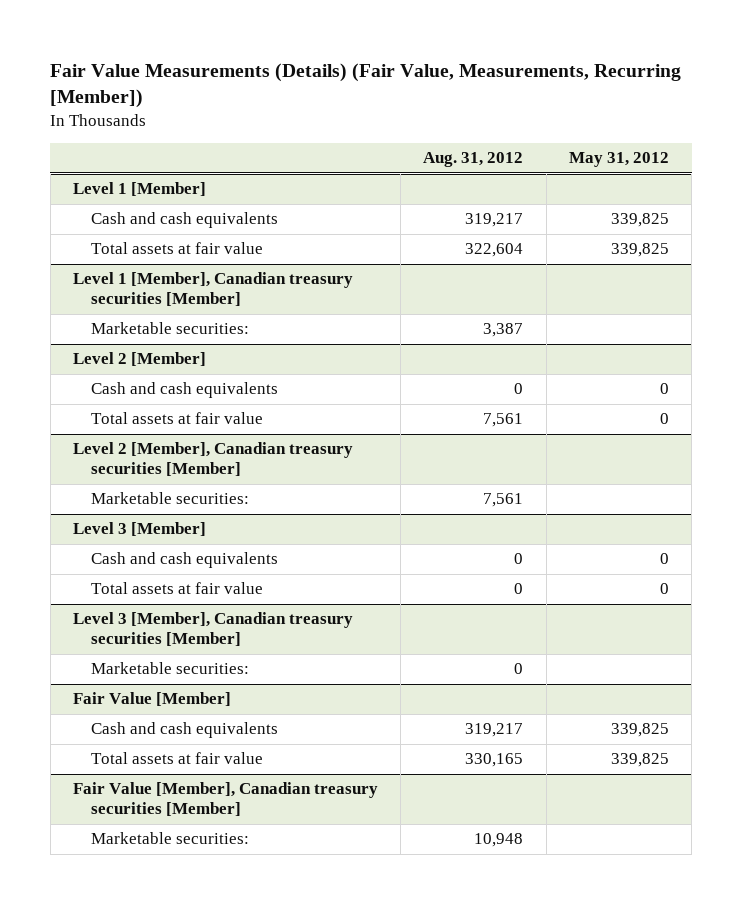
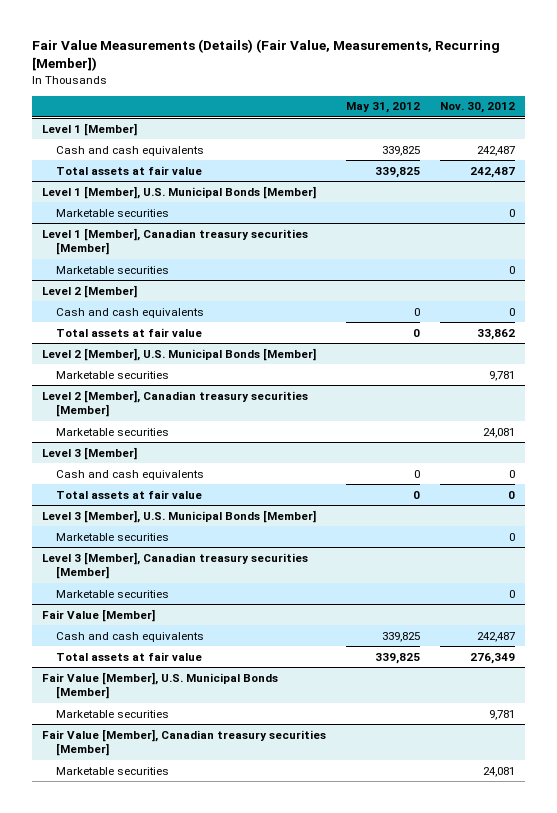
- | Aug. 31, 2012 | May 31, 2012
+ | May 31, 2012 | Nov. 30, 2012
+ Level 1 [Member], U.S. Municipal Bonds [Member]
+ Marketable securities | | 0
@ Level 1 [Member], Canadian treasury securities [Member]
- Marketable securities: | 3,387 |
+ Marketable securities | | 0
+ Level 2 [Member], U.S. Municipal Bonds [Member]
+ Marketable securities | | 9,781
@ Level 2 [Member], Canadian treasury securities [Member]
- Marketable securities: | 7,561 |
+ Marketable securities | | 24,081
+ Level 3 [Member], U.S. Municipal Bonds [Member]
+ Marketable securities | | 0
@ Level 3 [Member], Canadian treasury securities [Member]
- Marketable securities: | 0 |
+ Marketable securities | | 0
+ Fair Value [Member], U.S. Municipal Bonds [Member]
+ Marketable securities | | 9,781
@ Fair Value [Member], Canadian treasury securities [Member]
- Marketable securities: | 10,948 |
+ Marketable securities | | 24,081

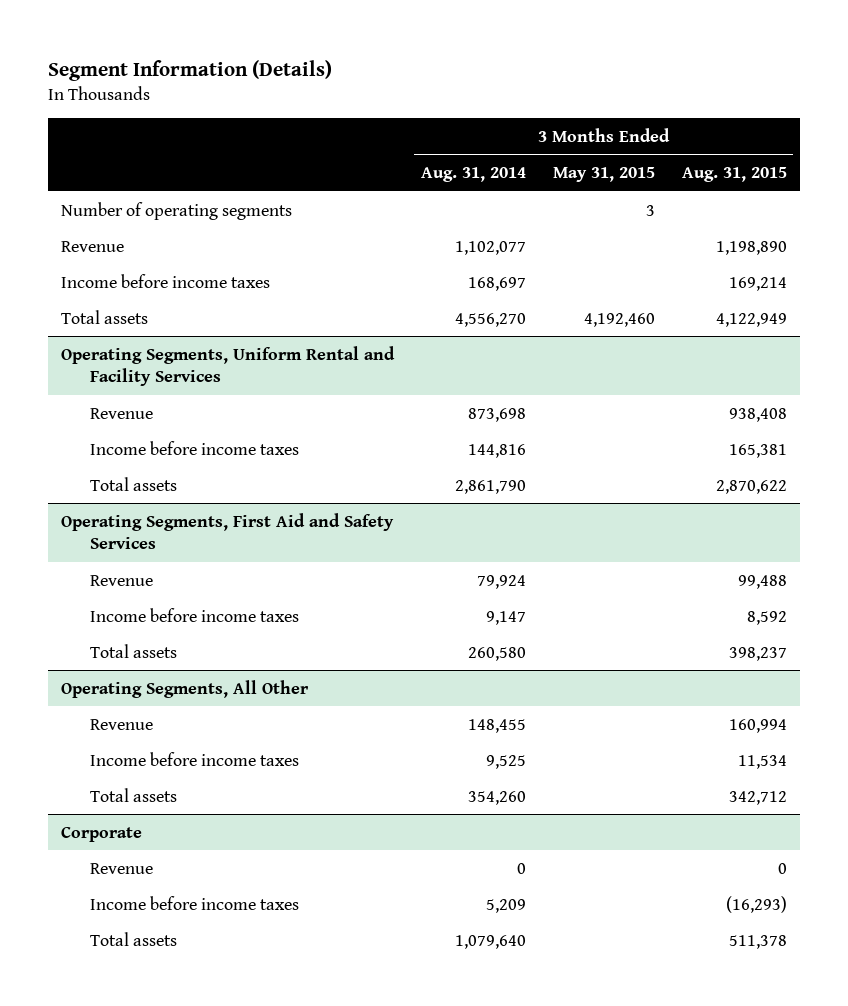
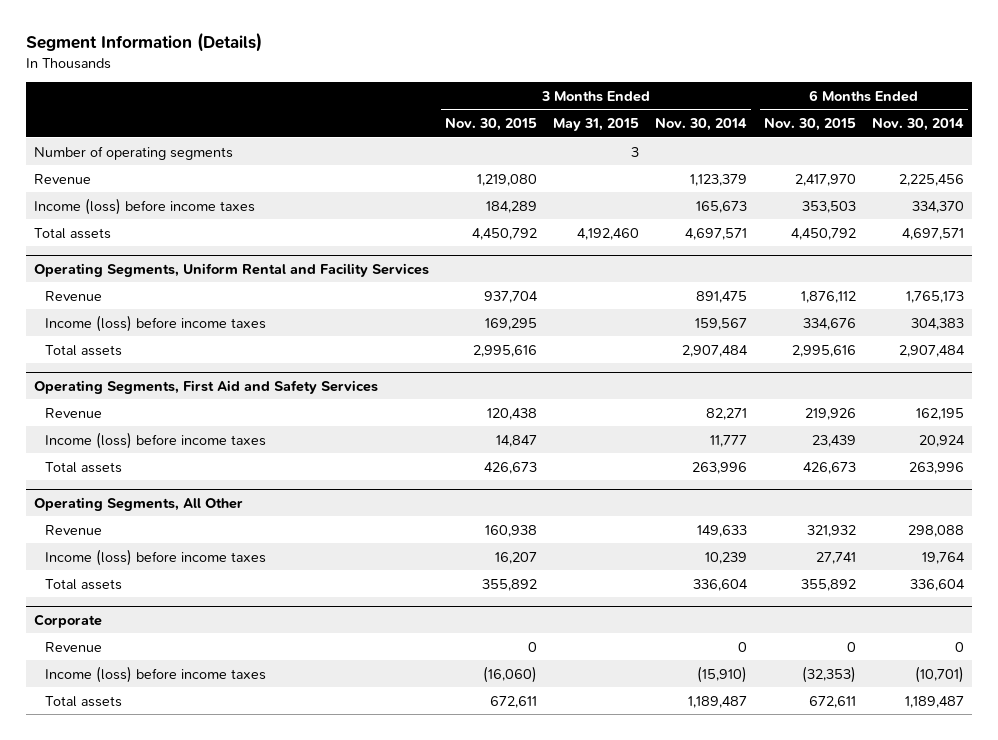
- | 3 Months Ended Aug. 31, 2014 | 3 Months Ended May 31, 2015 | 3 Months Ended Aug. 31, 2015
+ | 3 Months Ended Nov. 30, 2015 | 3 Months Ended May 31, 2015 | 3 Months Ended Nov. 30, 2014 | 6 Months Ended Nov. 30, 2015 | 6 Months Ended Nov. 30, 2014
- Income before income taxes | 168,697 | | 169,214
+ Income (loss) before income taxes | 184,289 | | 165,673 | 353,503 | 334,370
@ Operating Segments, Uniform Rental and Facility Services
- Income before income taxes | 144,816 | | 165,381
+ Income (loss) before income taxes | 169,295 | | 159,567 | 334,676 | 304,383
@ Operating Segments, First Aid and Safety Services
- Income before income taxes | 9,147 | | 8,592
+ Income (loss) before income taxes | 14,847 | | 11,777 | 23,439 | 20,924
@ Operating Segments, All Other
- Income before income taxes | 9,525 | | 11,534
+ Income (loss) before income taxes | 16,207 | | 10,239 | 27,741 | 19,764
@ Corporate
- Income before income taxes | 5,209 | | (16,293)
+ Income (loss) before income taxes | (16,060) | | (15,910) | (32,353) | (10,701)

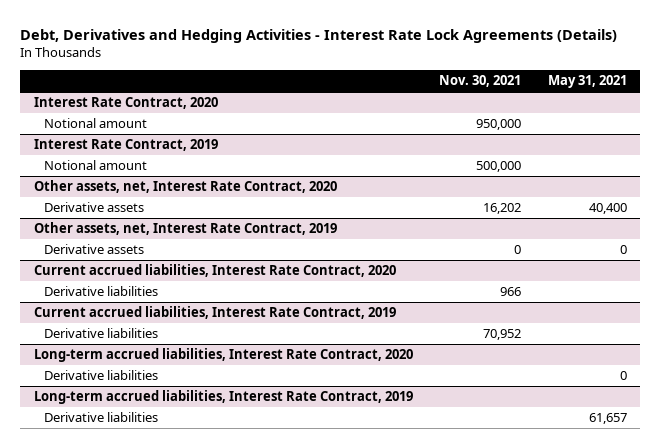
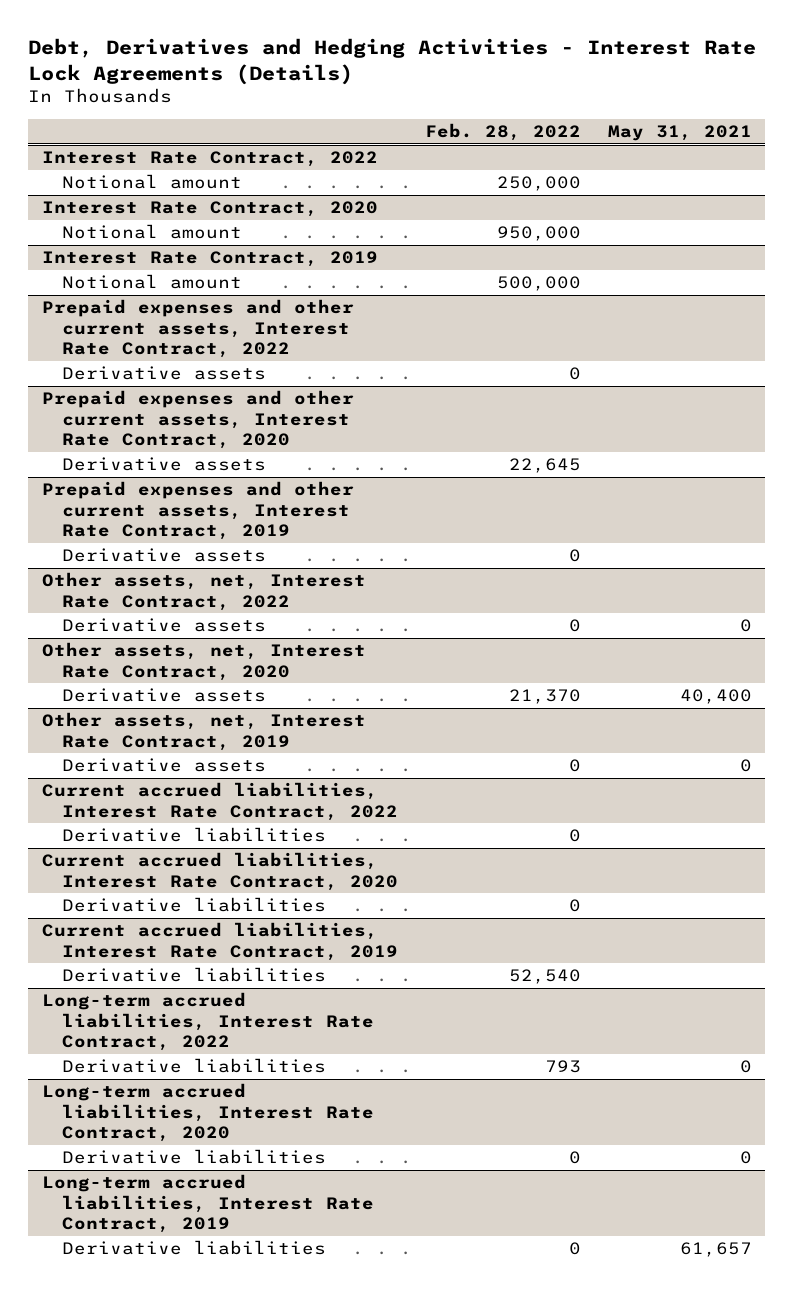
- | Nov. 30, 2021 | May 31, 2021
+ | Feb. 28, 2022 | May 31, 2021
+ Interest Rate Contract, 2022
+ Notional amount | 250,000 |
+ Prepaid expenses and other current assets, Interest Rate Contract, 2022
+ Derivative assets | 0 |
+ Prepaid expenses and other current assets, Interest Rate Contract, 2020
+ Derivative assets | 22,645 |
+ Prepaid expenses and other current assets, Interest Rate Contract, 2019
+ Derivative assets | 0 |
+ Other assets, net, Interest Rate Contract, 2022
+ Derivative assets | 0 | 0
+ Current accrued liabilities, Interest Rate Contract, 2022
+ Derivative liabilities | 0 |
+ Long-term accrued liabilities, Interest Rate Contract, 2022
+ Derivative liabilities | 793 | 0

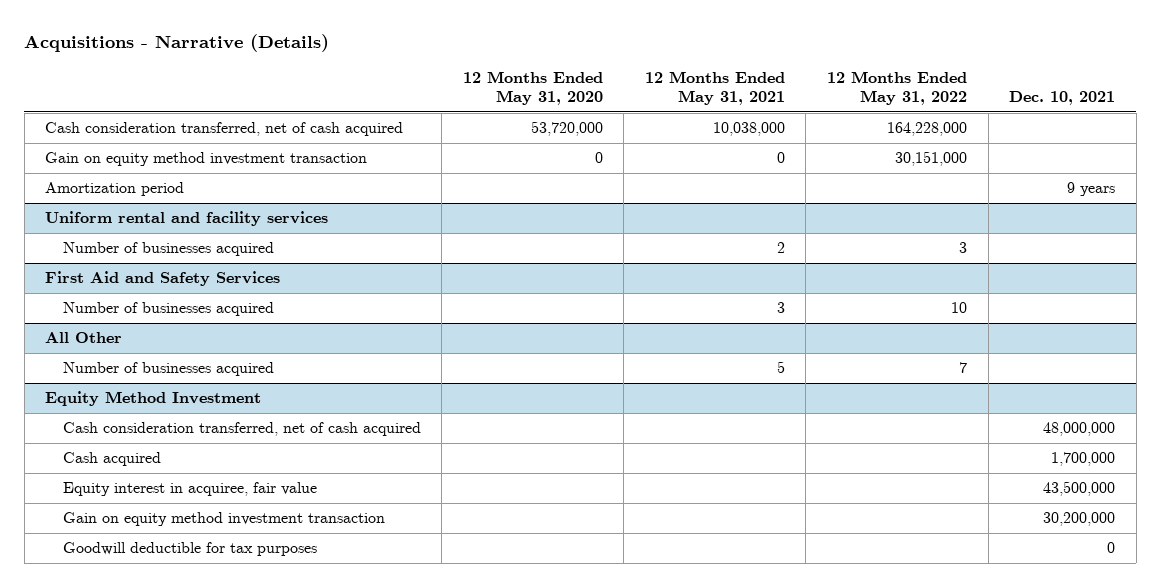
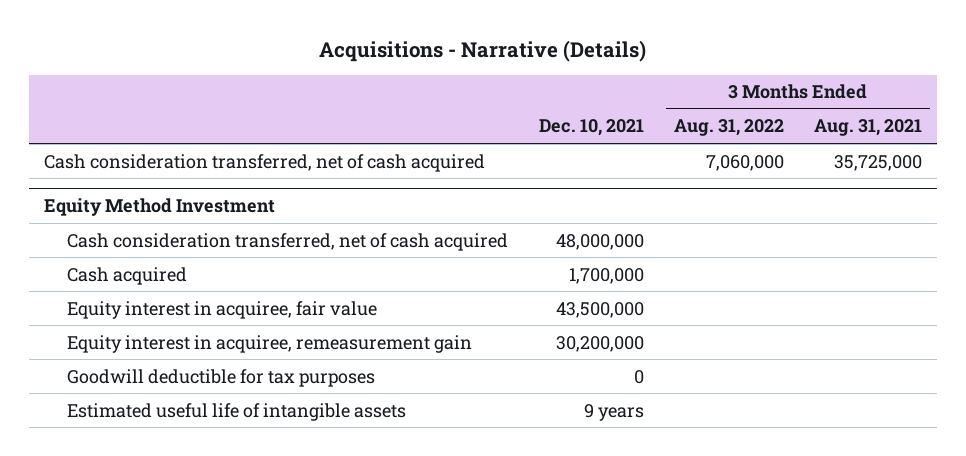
- | 12 Months Ended May 31, 2020 | 12 Months Ended May 31, 2021 | 12 Months Ended May 31, 2022 | Dec. 10, 2021
+ | Dec. 10, 2021 | 3 Months Ended Aug. 31, 2022 | 3 Months Ended Aug. 31, 2021
- Gain on equity method investment transaction | 0 | 0 | 30,151,000 |
- Amortization period | | | | 9 years
- Uniform rental and facility services
- Number of businesses acquired | | 2 | 3 |
- First Aid and Safety Services
- Number of businesses acquired | | 3 | 10 |
- All Other
- Number of businesses acquired | | 5 | 7 |
@ Equity Method Investment
- Gain on equity method investment transaction | | | | 30,200,000
+ Equity interest in acquiree, remeasurement gain | 30,200,000 | |
+ Estimated useful life of intangible assets | 9 years | |

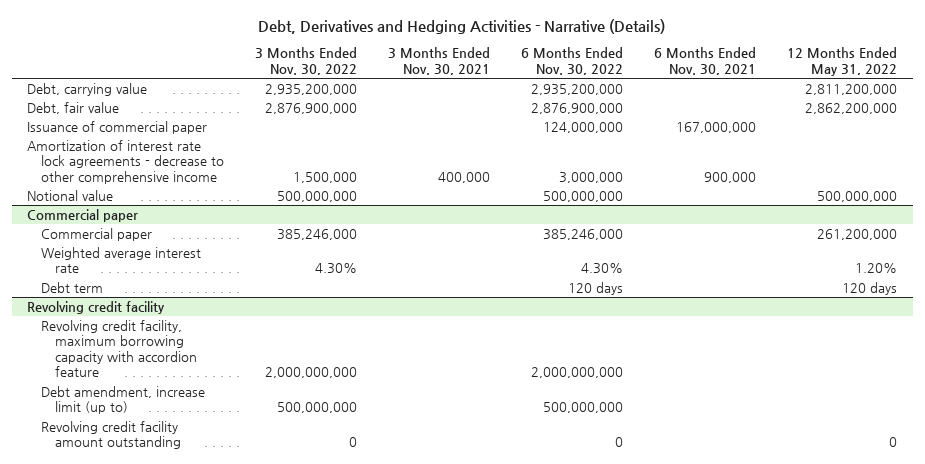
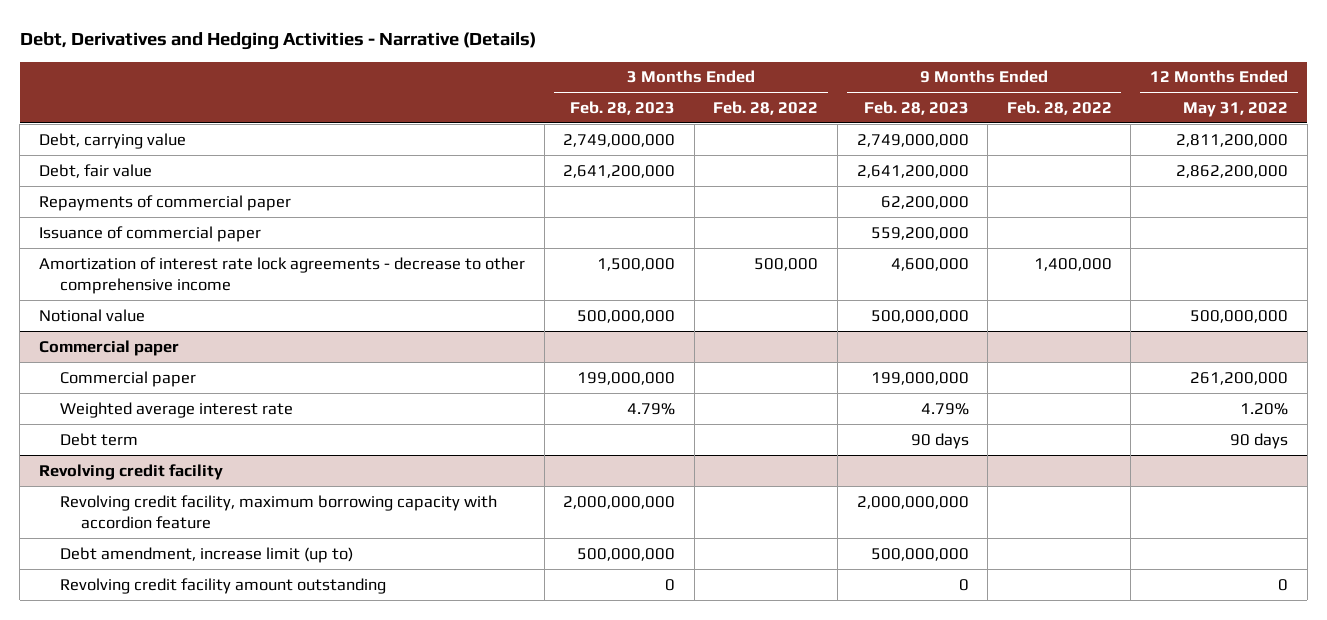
- | 3 Months Ended Nov. 30, 2022 | 3 Months Ended Nov. 30, 2021 | 6 Months Ended Nov. 30, 2022 | 6 Months Ended Nov. 30, 2021 | 12 Months Ended May 31, 2022
+ | 3 Months Ended Feb. 28, 2023 | 3 Months Ended Feb. 28, 2022 | 9 Months Ended Feb. 28, 2023 | 9 Months Ended Feb. 28, 2022 | 12 Months Ended May 31, 2022
+ Repayments of commercial paper | | | 62,200,000 | |
@ Commercial paper
- Debt term | | | 120 days | | 120 days
+ Debt term | | | 90 days | | 90 days

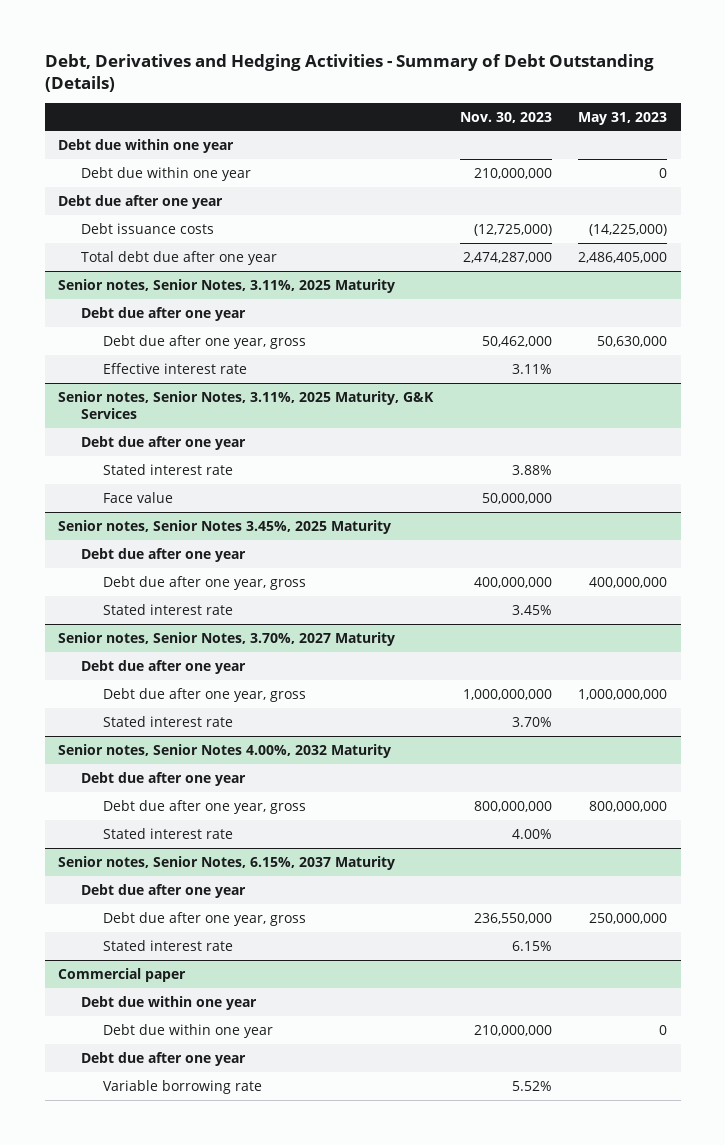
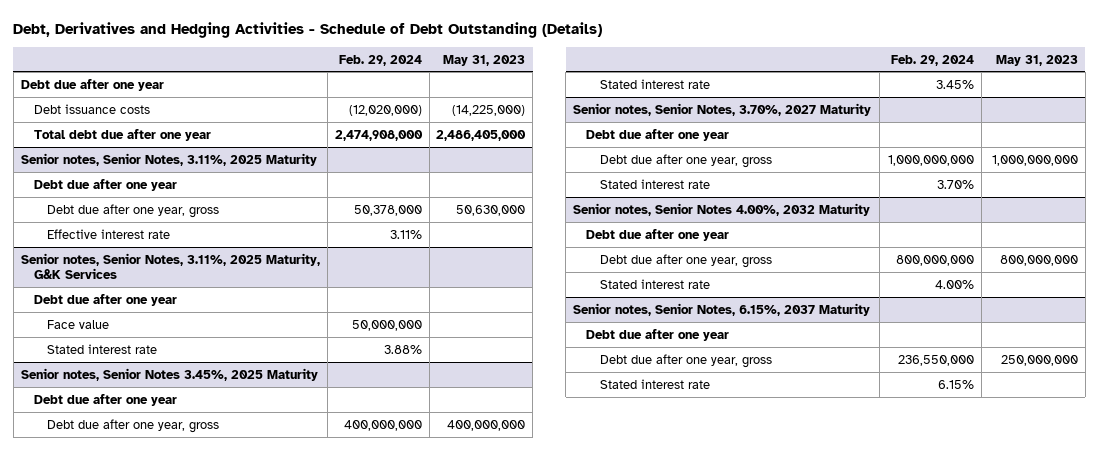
- Debt, Derivatives and Hedging Activities - Summary of Debt Outstanding (Details)
+ Debt, Derivatives and Hedging Activities - Schedule of Debt Outstanding (Details)
- | Nov. 30, 2023 | May 31, 2023
+ | Feb. 29, 2024 | May 31, 2023
- Debt due within one year
- Debt due within one year | 210,000,000 | 0
@ Senior notes, Senior Notes, 3.11%, 2025 Maturity, G&K Services
moved down: Stated interest rate | 3.88% |
- Commercial paper
- Debt due within one year
- Debt due within one year | 210,000,000 | 0
- Debt due after one year
- Variable borrowing rate | 5.52% |

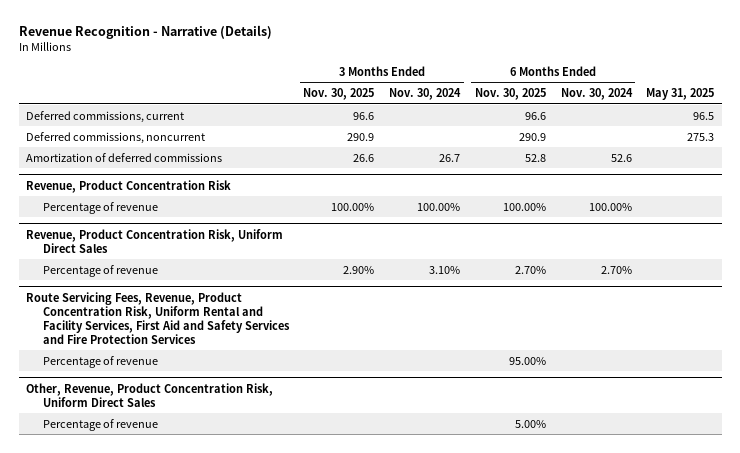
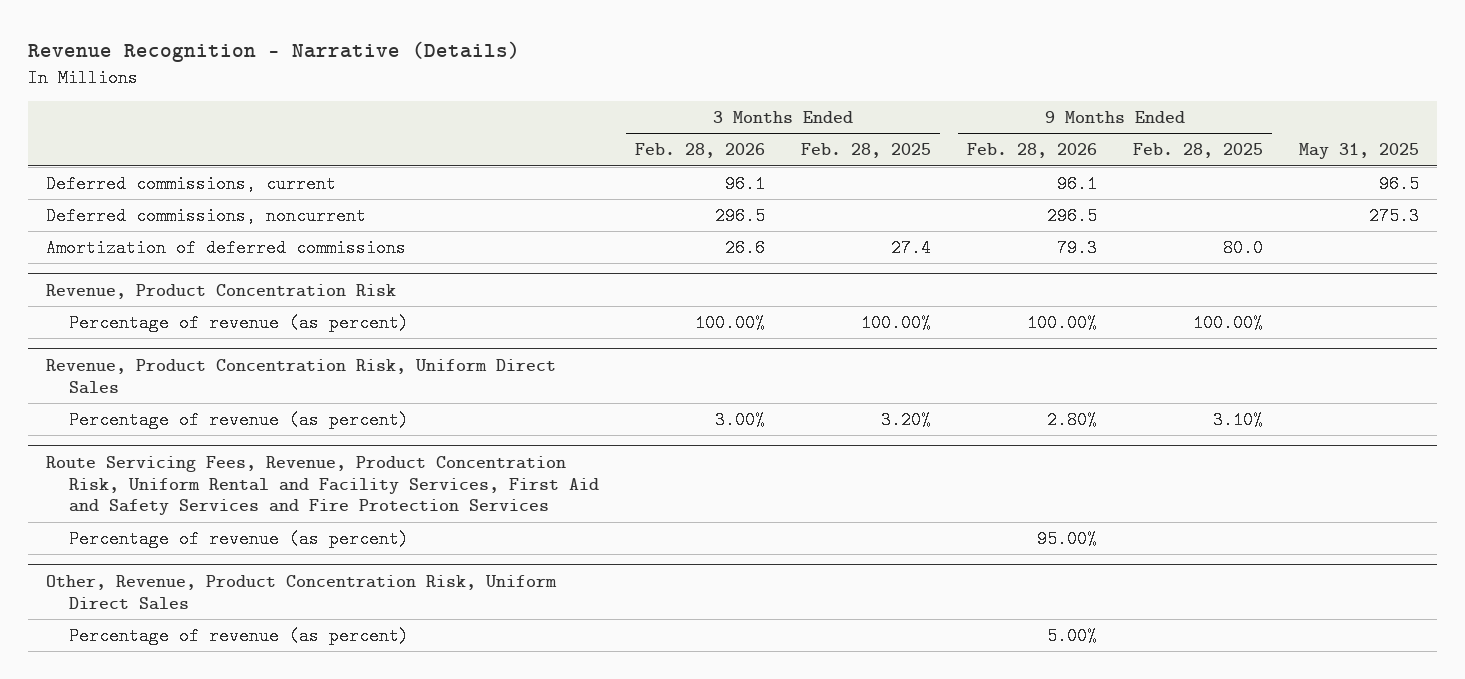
- | 3 Months Ended Nov. 30, 2025 | 3 Months Ended Nov. 30, 2024 | 6 Months Ended Nov. 30, 2025 | 6 Months Ended Nov. 30, 2024 | May 31, 2025
+ | 3 Months Ended Feb. 28, 2026 | 3 Months Ended Feb. 28, 2025 | 9 Months Ended Feb. 28, 2026 | 9 Months Ended Feb. 28, 2025 | May 31, 2025
@ Revenue, Product Concentration Risk
- Percentage of revenue | 100.00% | 100.00% | 100.00% | 100.00% |
+ Percentage of revenue (as percent) | 100.00% | 100.00% | 100.00% | 100.00% |
@ Revenue, Product Concentration Risk, Uniform Direct Sales
- Percentage of revenue | 2.90% | 3.10% | 2.70% | 2.70% |
+ Percentage of revenue (as percent) | 3.00% | 3.20% | 2.80% | 3.10% |
@ Route Servicing Fees, Revenue, Product Concentration Risk, Uniform Rental and Facility Services, First Aid and Safety Services and Fire Protection Services
- Percentage of revenue | | | 95.00% | |
+ Percentage of revenue (as percent) | | | 95.00% | |
@ Other, Revenue, Product Concentration Risk, Uniform Direct Sales
- Percentage of revenue | | | 5.00% | |
+ Percentage of revenue (as percent) | | | 5.00% | |

